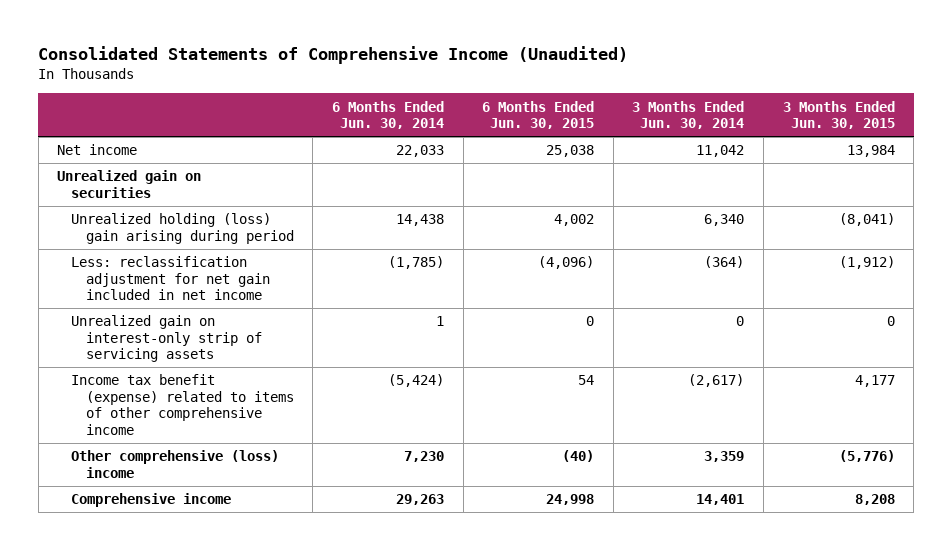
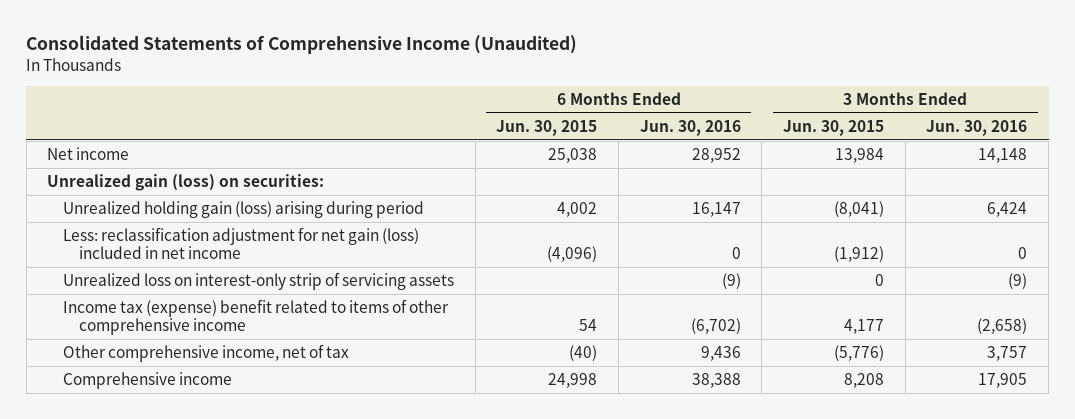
- | 6 Months Ended Jun. 30, 2014 | 6 Months Ended Jun. 30, 2015 | 3 Months Ended Jun. 30, 2014 | 3 Months Ended Jun. 30, 2015
+ | 6 Months Ended Jun. 30, 2015 | 6 Months Ended Jun. 30, 2016 | 3 Months Ended Jun. 30, 2015 | 3 Months Ended Jun. 30, 2016
- Unrealized gain on securities
- Unrealized holding (loss) gain arising during period | 14,438 | 4,002 | 6,340 | (8,041)
- Less: reclassification adjustment for net gain included in net income | (1,785) | (4,096) | (364) | (1,912)
- Unrealized gain on interest-only strip of servicing assets | 1 | 0 | 0 | 0
- Income tax benefit (expense) related to items of other comprehensive income | (5,424) | 54 | (2,617) | 4,177
- Other comprehensive (loss) income | 7,230 | (40) | 3,359 | (5,776)
+ Unrealized gain (loss) on securities:
+ Unrealized holding gain (loss) arising during period | 4,002 | 16,147 | (8,041) | 6,424
+ Less: reclassification adjustment for net gain (loss) included in net income | (4,096) | 0 | (1,912) | 0
+ Unrealized loss on interest-only strip of servicing assets | | (9) | 0 | (9)
+ Income tax (expense) benefit related to items of other comprehensive income | 54 | (6,702) | 4,177 | (2,658)
+ Other comprehensive income, net of tax | (40) | 9,436 | (5,776) | 3,757

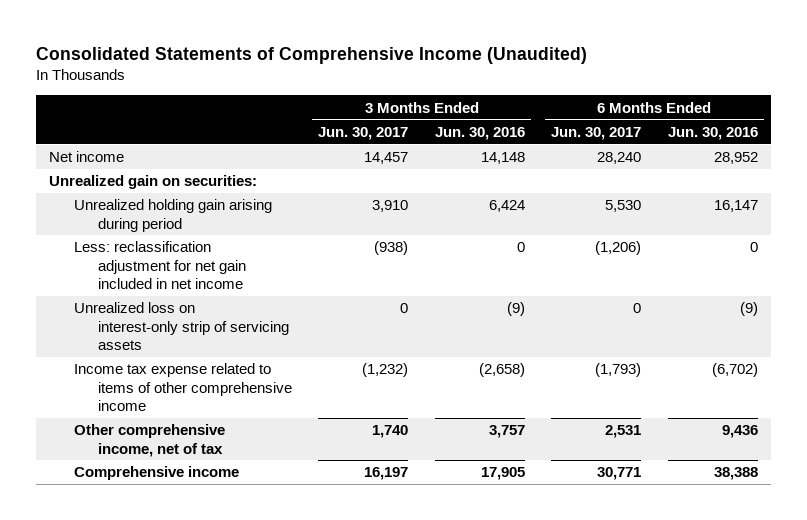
- | 6 Months Ended Jun. 30, 2015 | 6 Months Ended Jun. 30, 2016 | 3 Months Ended Jun. 30, 2015 | 3 Months Ended Jun. 30, 2016
+ | 3 Months Ended Jun. 30, 2017 | 3 Months Ended Jun. 30, 2016 | 6 Months Ended Jun. 30, 2017 | 6 Months Ended Jun. 30, 2016
- Unrealized gain (loss) on securities:
- Unrealized holding gain (loss) arising during period | 4,002 | 16,147 | (8,041) | 6,424
- Less: reclassification adjustment for net gain (loss) included in net income | (4,096) | 0 | (1,912) | 0
+ Unrealized gain on securities:
+ Unrealized holding gain arising during period | 3,910 | 6,424 | 5,530 | 16,147
+ Less: reclassification adjustment for net gain included in net income | (938) | 0 | (1,206) | 0
- Income tax (expense) benefit related to items of other comprehensive income | 54 | (6,702) | 4,177 | (2,658)
+ Income tax expense related to items of other comprehensive income | (1,232) | (2,658) | (1,793) | (6,702)

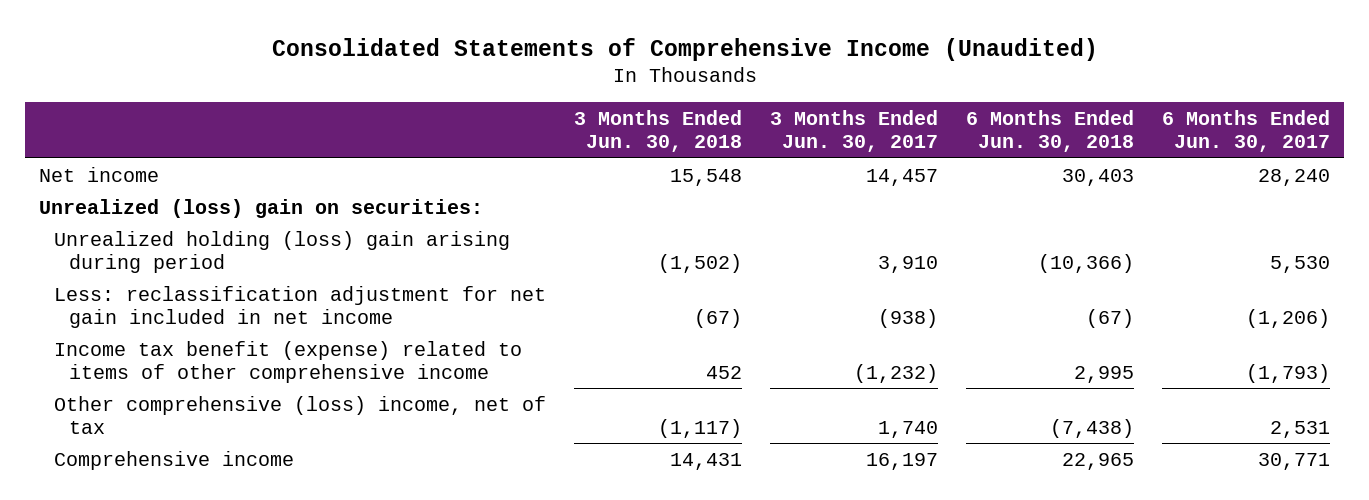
- | 3 Months Ended Jun. 30, 2017 | 3 Months Ended Jun. 30, 2016 | 6 Months Ended Jun. 30, 2017 | 6 Months Ended Jun. 30, 2016
+ | 3 Months Ended Jun. 30, 2018 | 3 Months Ended Jun. 30, 2017 | 6 Months Ended Jun. 30, 2018 | 6 Months Ended Jun. 30, 2017
- Unrealized gain on securities:
- Unrealized holding gain arising during period | 3,910 | 6,424 | 5,530 | 16,147
+ Unrealized (loss) gain on securities:
+ Unrealized holding (loss) gain arising during period | (1,502) | 3,910 | (10,366) | 5,530
- Unrealized loss on interest-only strip of servicing assets | 0 | (9) | 0 | (9)
- Income tax expense related to items of other comprehensive income | (1,232) | (2,658) | (1,793) | (6,702)
- Other comprehensive income, net of tax | 1,740 | 3,757 | 2,531 | 9,436
+ Income tax benefit (expense) related to items of other comprehensive income | 452 | (1,232) | 2,995 | (1,793)
+ Other comprehensive (loss) income, net of tax | (1,117) | 1,740 | (7,438) | 2,531

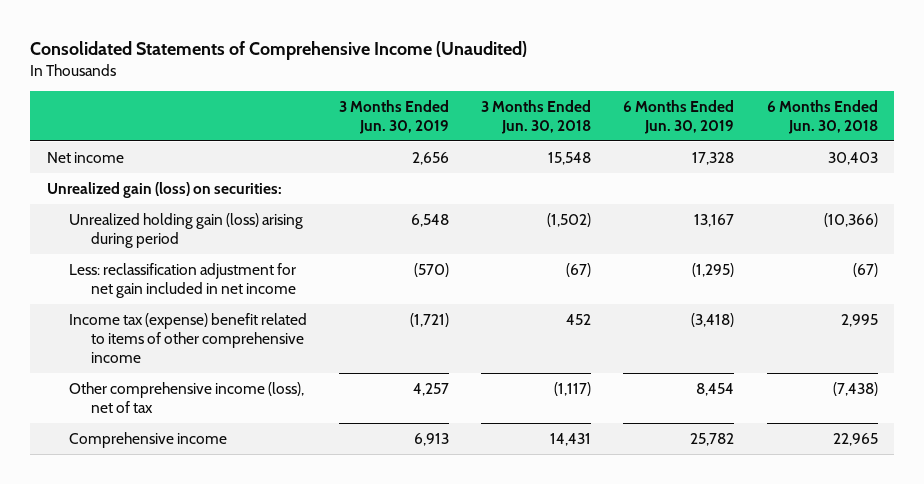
- | 3 Months Ended Jun. 30, 2018 | 3 Months Ended Jun. 30, 2017 | 6 Months Ended Jun. 30, 2018 | 6 Months Ended Jun. 30, 2017
+ | 3 Months Ended Jun. 30, 2019 | 3 Months Ended Jun. 30, 2018 | 6 Months Ended Jun. 30, 2019 | 6 Months Ended Jun. 30, 2018
- Unrealized (loss) gain on securities:
- Unrealized holding (loss) gain arising during period | (1,502) | 3,910 | (10,366) | 5,530
+ Unrealized gain (loss) on securities:
+ Unrealized holding gain (loss) arising during period | 6,548 | (1,502) | 13,167 | (10,366)
- Income tax benefit (expense) related to items of other comprehensive income | 452 | (1,232) | 2,995 | (1,793)
- Other comprehensive (loss) income, net of tax | (1,117) | 1,740 | (7,438) | 2,531
+ Income tax (expense) benefit related to items of other comprehensive income | (1,721) | 452 | (3,418) | 2,995
+ Other comprehensive income (loss), net of tax | 4,257 | (1,117) | 8,454 | (7,438)

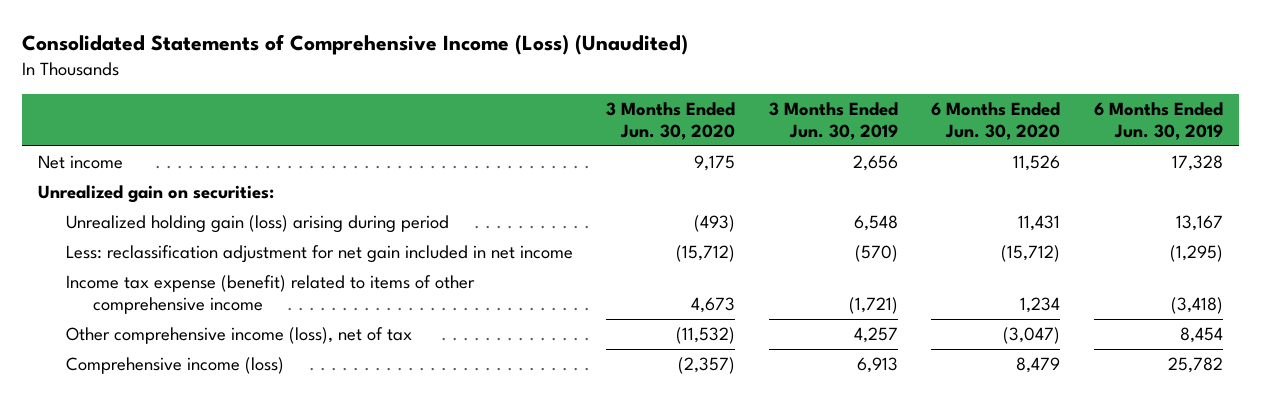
- Consolidated Statements of Comprehensive Income (Unaudited)
+ Consolidated Statements of Comprehensive Income (Loss) (Unaudited)
- | 3 Months Ended Jun. 30, 2019 | 3 Months Ended Jun. 30, 2018 | 6 Months Ended Jun. 30, 2019 | 6 Months Ended Jun. 30, 2018
+ | 3 Months Ended Jun. 30, 2020 | 3 Months Ended Jun. 30, 2019 | 6 Months Ended Jun. 30, 2020 | 6 Months Ended Jun. 30, 2019
- Unrealized gain (loss) on securities:
+ Unrealized gain on securities:
- Income tax (expense) benefit related to items of other comprehensive income | (1,721) | 452 | (3,418) | 2,995
+ Income tax expense (benefit) related to items of other comprehensive income | 4,673 | (1,721) | 1,234 | (3,418)
- Comprehensive income | 6,913 | 14,431 | 25,782 | 22,965
+ Comprehensive income (loss) | (2,357) | 6,913 | 8,479 | 25,782

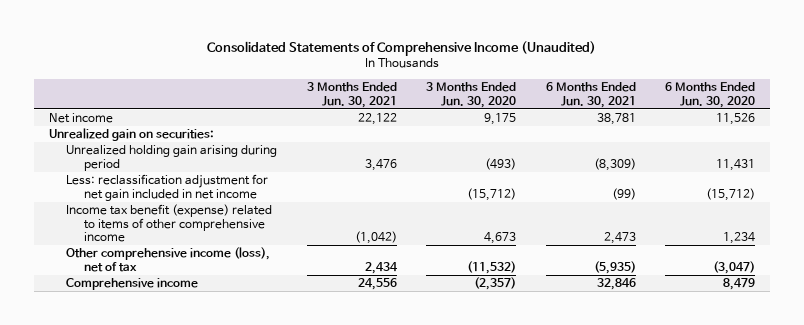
- Consolidated Statements of Comprehensive Income (Loss) (Unaudited)
+ Consolidated Statements of Comprehensive Income (Unaudited)
- | 3 Months Ended Jun. 30, 2020 | 3 Months Ended Jun. 30, 2019 | 6 Months Ended Jun. 30, 2020 | 6 Months Ended Jun. 30, 2019
+ | 3 Months Ended Jun. 30, 2021 | 3 Months Ended Jun. 30, 2020 | 6 Months Ended Jun. 30, 2021 | 6 Months Ended Jun. 30, 2020
- Unrealized holding gain (loss) arising during period | (493) | 6,548 | 11,431 | 13,167
+ Unrealized holding gain arising during period | 3,476 | (493) | (8,309) | 11,431
- Income tax expense (benefit) related to items of other comprehensive income | 4,673 | (1,721) | 1,234 | (3,418)
+ Income tax benefit (expense) related to items of other comprehensive income | (1,042) | 4,673 | 2,473 | 1,234
- Comprehensive income (loss) | (2,357) | 6,913 | 8,479 | 25,782
+ Comprehensive income | 24,556 | (2,357) | 32,846 | 8,479

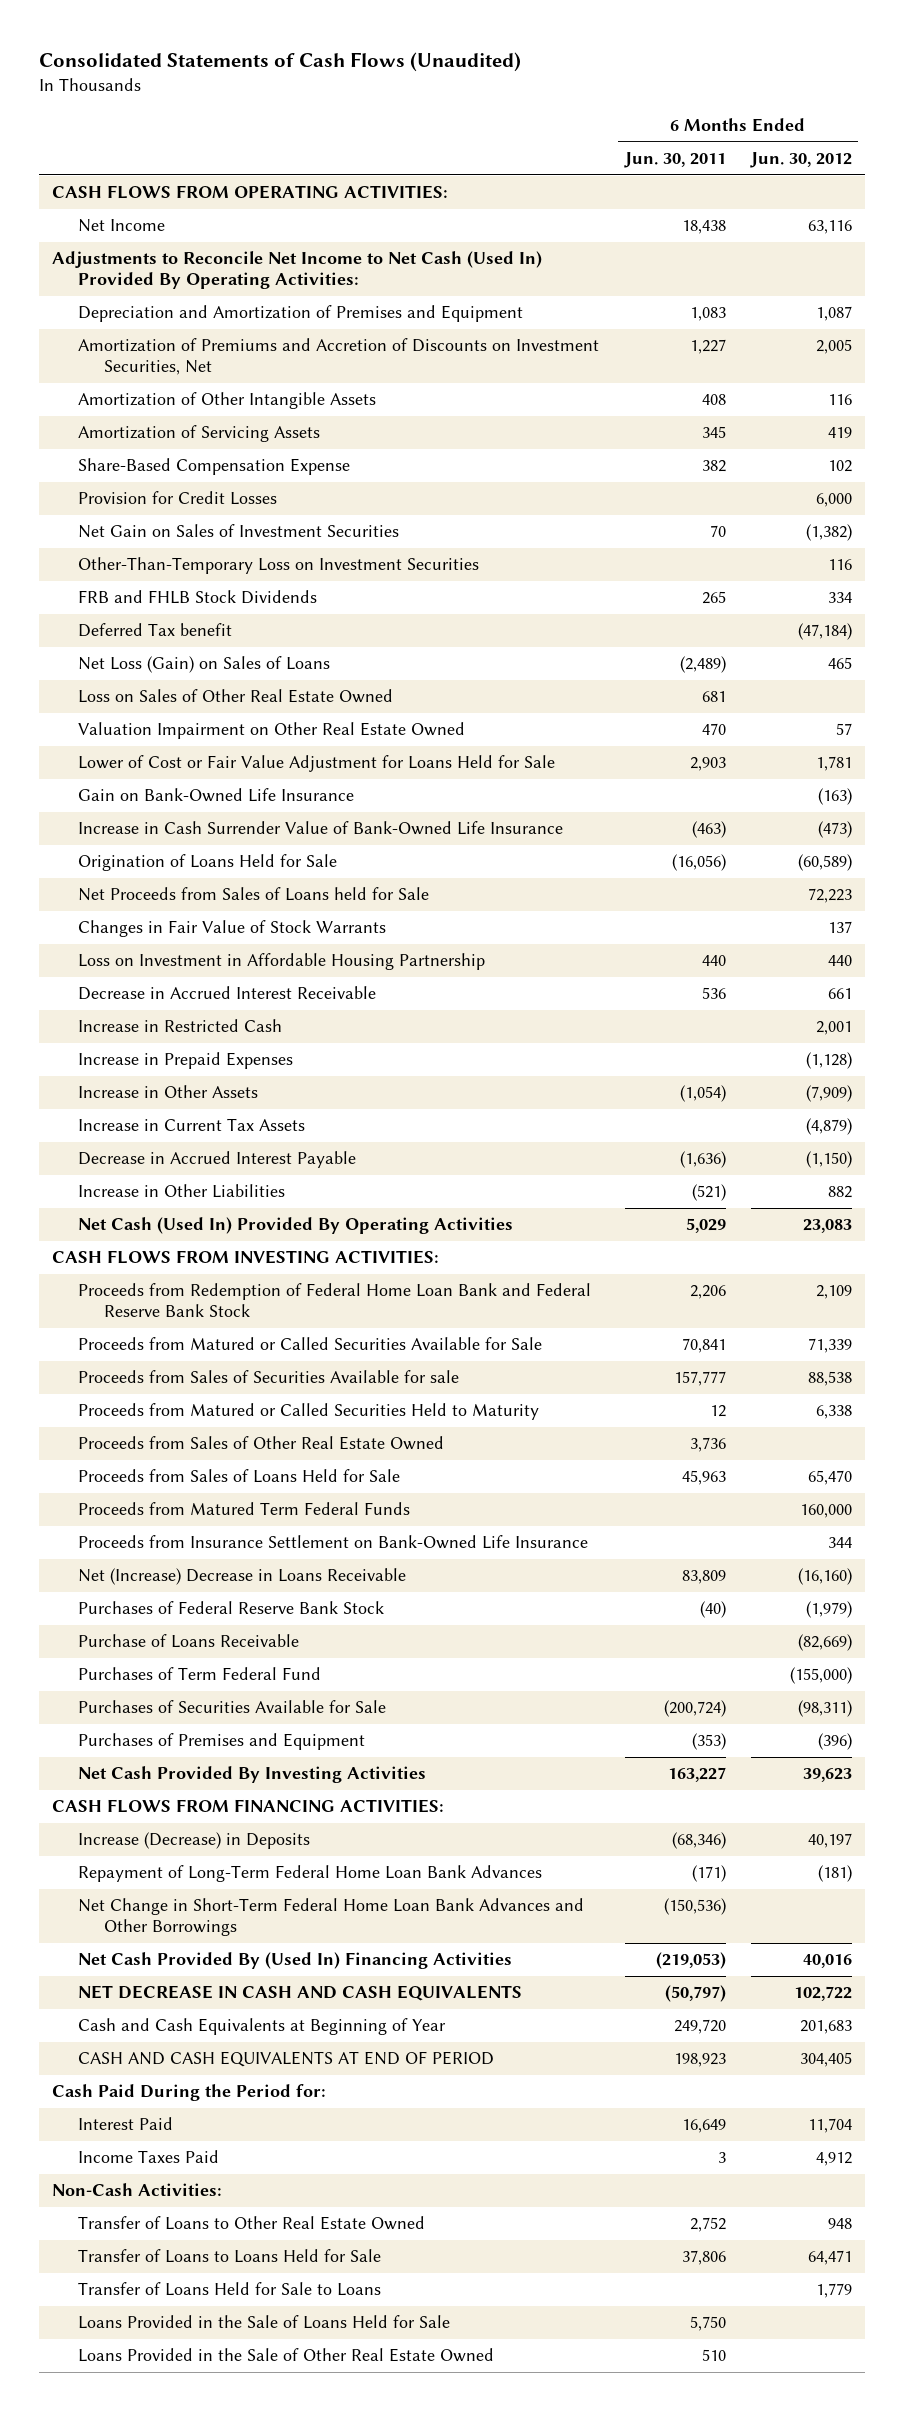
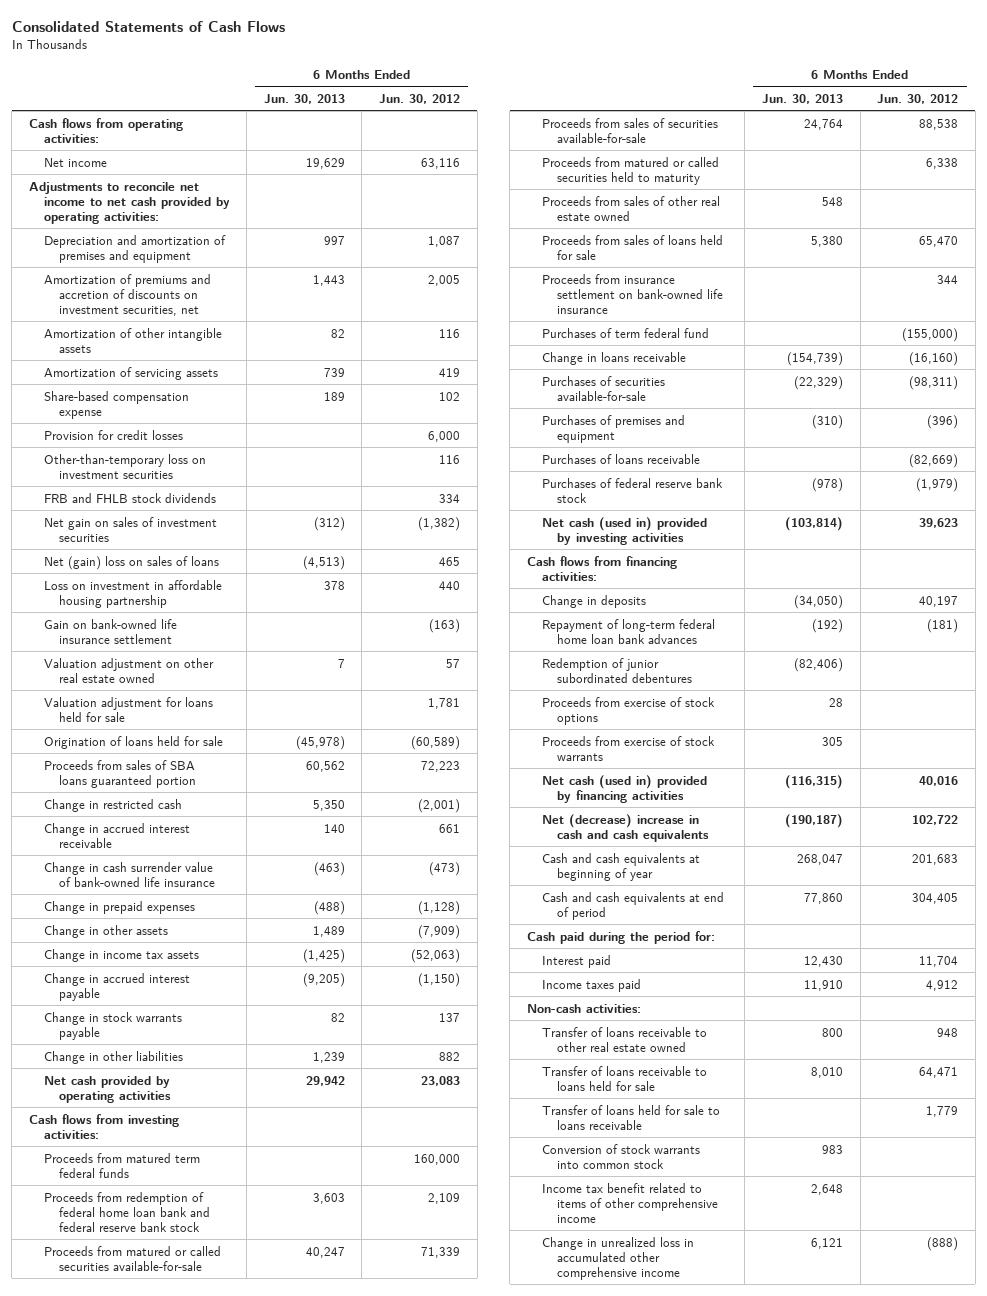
- Consolidated Statements of Cash Flows (Unaudited)
+ Consolidated Statements of Cash Flows
- | 6 Months Ended Jun. 30, 2011 | 6 Months Ended Jun. 30, 2012
+ | 6 Months Ended Jun. 30, 2013 | 6 Months Ended Jun. 30, 2012
- CASH FLOWS FROM OPERATING ACTIVITIES:
- Net Income | 18,438 | 63,116
- Adjustments to Reconcile Net Income to Net Cash (Used In) Provided By Operating Activities:
- Depreciation and Amortization of Premises and Equipment | 1,083 | 1,087
- Amortization of Premiums and Accretion of Discounts on Investment Securities, Net | 1,227 | 2,005
- Amortization of Other Intangible Assets | 408 | 116
- Amortization of Servicing Assets | 345 | 419
- Share-Based Compensation Expense | 382 | 102
- Provision for Credit Losses | | 6,000
- Net Gain on Sales of Investment Securities | 70 | (1,382)
- Other-Than-Temporary Loss on Investment Securities | | 116
- FRB and FHLB Stock Dividends | 265 | 334
- Deferred Tax benefit | | (47,184)
- Net Loss (Gain) on Sales of Loans | (2,489) | 465
- Loss on Sales of Other Real Estate Owned | 681 |
- Valuation Impairment on Other Real Estate Owned | 470 | 57
- Lower of Cost or Fair Value Adjustment for Loans Held for Sale | 2,903 | 1,781
- Gain on Bank-Owned Life Insurance | | (163)
- Increase in Cash Surrender Value of Bank-Owned Life Insurance | (463) | (473)
- Origination of Loans Held for Sale | (16,056) | (60,589)
- Net Proceeds from Sales of Loans held for Sale | | 72,223
- Changes in Fair Value of Stock Warrants | | 137
- Loss on Investment in Affordable Housing Partnership | 440 | 440
- Decrease in Accrued Interest Receivable | 536 | 661
- Increase in Restricted Cash | | 2,001
- Increase in Prepaid Expenses | | (1,128)
- Increase in Other Assets | (1,054) | (7,909)
- Increase in Current Tax Assets | | (4,879)
- Decrease in Accrued Interest Payable | (1,636) | (1,150)
- Increase in Other Liabilities | (521) | 882
- Net Cash (Used In) Provided By Operating Activities | 5,029 | 23,083
- CASH FLOWS FROM INVESTING ACTIVITIES:
- Proceeds from Redemption of Federal Home Loan Bank and Federal Reserve Bank Stock | 2,206 | 2,109
- Proceeds from Matured or Called Securities Available for Sale | 70,841 | 71,339
- Proceeds from Sales of Securities Available for sale | 157,777 | 88,538
- Proceeds from Matured or Called Securities Held to Maturity | 12 | 6,338
- Proceeds from Sales of Other Real Estate Owned | 3,736 |
- Proceeds from Sales of Loans Held for Sale | 45,963 | 65,470
- Proceeds from Matured Term Federal Funds | | 160,000
- Proceeds from Insurance Settlement on Bank-Owned Life Insurance | | 344
- Net (Increase) Decrease in Loans Receivable | 83,809 | (16,160)
- Purchases of Federal Reserve Bank Stock | (40) | (1,979)
- Purchase of Loans Receivable | | (82,669)
- Purchases of Term Federal Fund | | (155,000)
- Purchases of Securities Available for Sale | (200,724) | (98,311)
- Purchases of Premises and Equipment | (353) | (396)
- Net Cash Provided By Investing Activities | 163,227 | 39,623
- CASH FLOWS FROM FINANCING ACTIVITIES:
- Increase (Decrease) in Deposits | (68,346) | 40,197
- Repayment of Long-Term Federal Home Loan Bank Advances | (171) | (181)
- Net Change in Short-Term Federal Home Loan Bank Advances and Other Borrowings | (150,536) |
- Net Cash Provided By (Used In) Financing Activities | (219,053) | 40,016
- NET DECREASE IN CASH AND CASH EQUIVALENTS | (50,797) | 102,722
- Cash and Cash Equivalents at Beginning of Year | 249,720 | 201,683
- CASH AND CASH EQUIVALENTS AT END OF PERIOD | 198,923 | 304,405
- Cash Paid During the Period for:
- Interest Paid | 16,649 | 11,704
- Income Taxes Paid | 3 | 4,912
- Non-Cash Activities:
- Transfer of Loans to Other Real Estate Owned | 2,752 | 948
- Transfer of Loans to Loans Held for Sale | 37,806 | 64,471
- Transfer of Loans Held for Sale to Loans | | 1,779
- Loans Provided in the Sale of Loans Held for Sale | 5,750 |
- Loans Provided in the Sale of Other Real Estate Owned | 510 |
+ Cash flows from operating activities:
+ Net income | 19,629 | 63,116
+ Adjustments to reconcile net income to net cash provided by operating activities:
+ Depreciation and amortization of premises and equipment | 997 | 1,087
+ Amortization of premiums and accretion of discounts on investment securities, net | 1,443 | 2,005
+ Amortization of other intangible assets | 82 | 116
+ Amortization of servicing assets | 739 | 419
+ Share-based compensation expense | 189 | 102
+ Provision for credit losses | | 6,000
+ Other-than-temporary loss on investment securities | | 116
+ FRB and FHLB stock dividends | | 334
+ Net gain on sales of investment securities | (312) | (1,382)
+ Net (gain) loss on sales of loans | (4,513) | 465
+ Loss on investment in affordable housing partnership | 378 | 440
+ Gain on bank-owned life insurance settlement | | (163)
+ Valuation adjustment on other real estate owned | 7 | 57
+ Valuation adjustment for loans held for sale | | 1,781
+ Origination of loans held for sale | (45,978) | (60,589)
+ Proceeds from sales of SBA loans guaranteed portion | 60,562 | 72,223
+ Change in restricted cash | 5,350 | (2,001)
+ Change in accrued interest receivable | 140 | 661
+ Change in cash surrender value of bank-owned life insurance | (463) | (473)
+ Change in prepaid expenses | (488) | (1,128)
+ Change in other assets | 1,489 | (7,909)
+ Change in income tax assets | (1,425) | (52,063)
+ Change in accrued interest payable | (9,205) | (1,150)
+ Change in stock warrants payable | 82 | 137
+ Change in other liabilities | 1,239 | 882
+ Net cash provided by operating activities | 29,942 | 23,083
+ Cash flows from investing activities:
+ Proceeds from matured term federal funds | | 160,000
+ Proceeds from redemption of federal home loan bank and federal reserve bank stock | 3,603 | 2,109
+ Proceeds from matured or called securities available-for-sale | 40,247 | 71,339
+ Proceeds from sales of securities available-for-sale | 24,764 | 88,538
+ Proceeds from matured or called securities held to maturity | | 6,338
+ Proceeds from sales of other real estate owned | 548 |
+ Proceeds from sales of loans held for sale | 5,380 | 65,470
+ Proceeds from insurance settlement on bank-owned life insurance | | 344
+ Purchases of term federal fund | | (155,000)
+ Change in loans receivable | (154,739) | (16,160)
+ Purchases of securities available-for-sale | (22,329) | (98,311)
+ Purchases of premises and equipment | (310) | (396)
+ Purchases of loans receivable | | (82,669)
+ Purchases of federal reserve bank stock | (978) | (1,979)
+ Net cash (used in) provided by investing activities | (103,814) | 39,623
+ Cash flows from financing activities:
+ Change in deposits | (34,050) | 40,197
+ Repayment of long-term federal home loan bank advances | (192) | (181)
+ Redemption of junior subordinated debentures | (82,406) |
+ Proceeds from exercise of stock options | 28 |
+ Proceeds from exercise of stock warrants | 305 |
+ Net cash (used in) provided by financing activities | (116,315) | 40,016
+ Net (decrease) increase in cash and cash equivalents | (190,187) | 102,722
+ Cash and cash equivalents at beginning of year | 268,047 | 201,683
+ Cash and cash equivalents at end of period | 77,860 | 304,405
+ Cash paid during the period for:
+ Interest paid | 12,430 | 11,704
+ Income taxes paid | 11,910 | 4,912
+ Non-cash activities:
+ Transfer of loans receivable to other real estate owned | 800 | 948
+ Transfer of loans receivable to loans held for sale | 8,010 | 64,471
+ Transfer of loans held for sale to loans receivable | | 1,779
+ Conversion of stock warrants into common stock | 983 |
+ Income tax benefit related to items of other comprehensive income | 2,648 |
+ Change in unrealized loss in accumulated other comprehensive income | 6,121 | (888)

